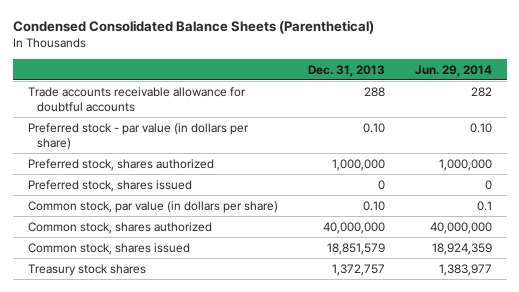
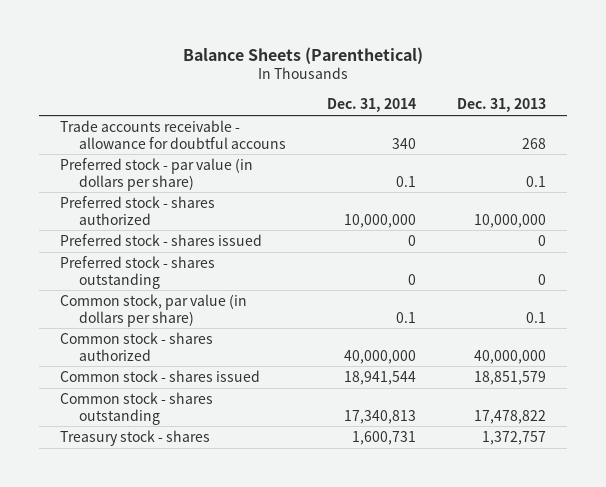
- Condensed Consolidated Balance Sheets (Parenthetical)
+ Balance Sheets (Parenthetical)
- | Dec. 31, 2013 | Jun. 29, 2014
+ | Dec. 31, 2014 | Dec. 31, 2013
- Trade accounts receivable allowance for doubtful accounts | 288 | 282
- Preferred stock - par value (in dollars per share) | 0.10 | 0.10
- Preferred stock, shares authorized | 1,000,000 | 1,000,000
- Preferred stock, shares issued | 0 | 0
- Common stock, par value (in dollars per share) | 0.10 | 0.1
- Common stock, shares authorized | 40,000,000 | 40,000,000
- Common stock, shares issued | 18,851,579 | 18,924,359
- Treasury stock shares | 1,372,757 | 1,383,977
+ Trade accounts receivable - allowance for doubtful accouns | 340 | 268
+ Preferred stock - par value (in dollars per share) | 0.1 | 0.1
+ Preferred stock - shares authorized | 10,000,000 | 10,000,000
+ Preferred stock - shares issued | 0 | 0
+ Preferred stock - shares outstanding | 0 | 0
+ Common stock, par value (in dollars per share) | 0.1 | 0.1
+ Common stock - shares authorized | 40,000,000 | 40,000,000
+ Common stock - shares issued | 18,941,544 | 18,851,579
+ Common stock - shares outstanding | 17,340,813 | 17,478,822
+ Treasury stock - shares | 1,600,731 | 1,372,757

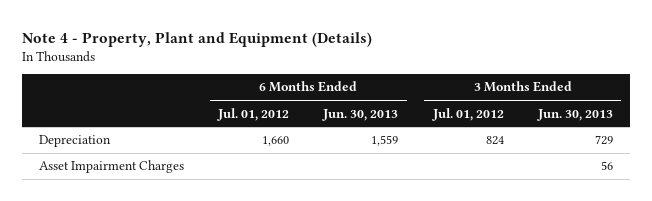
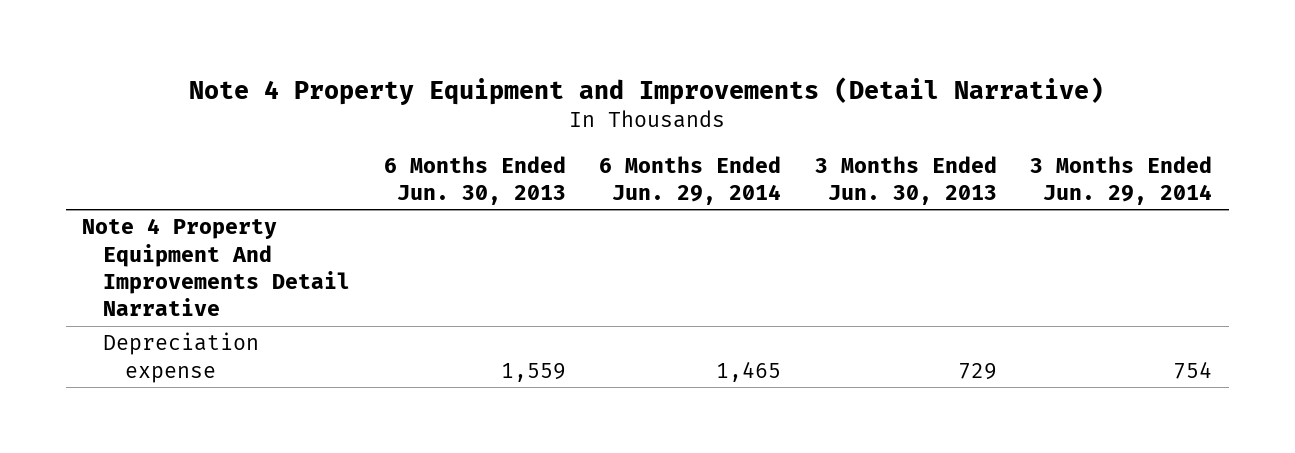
- Note 4 - Property, Plant and Equipment (Details)
+ Note 4 Property Equipment and Improvements (Detail Narrative)
- | 6 Months Ended Jul. 01, 2012 | 6 Months Ended Jun. 30, 2013 | 3 Months Ended Jul. 01, 2012 | 3 Months Ended Jun. 30, 2013
+ | 6 Months Ended Jun. 30, 2013 | 6 Months Ended Jun. 29, 2014 | 3 Months Ended Jun. 30, 2013 | 3 Months Ended Jun. 29, 2014
- Depreciation | 1,660 | 1,559 | 824 | 729
- Asset Impairment Charges | | | | 56
+ Note 4 Property Equipment And Improvements Detail Narrative
+ Depreciation expense | 1,559 | 1,465 | 729 | 754

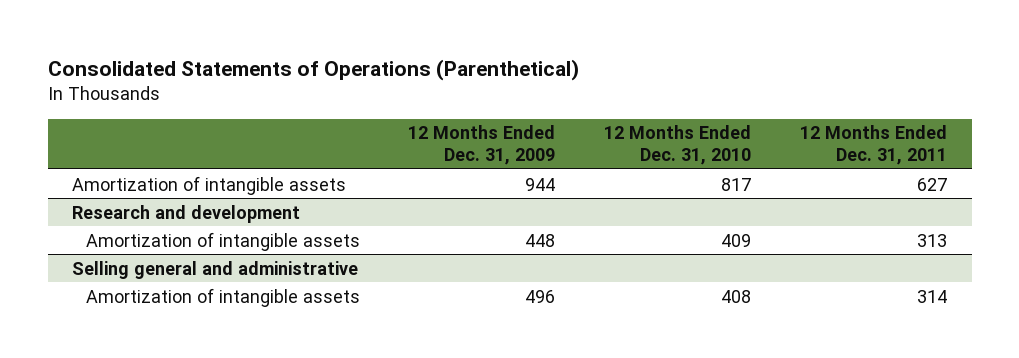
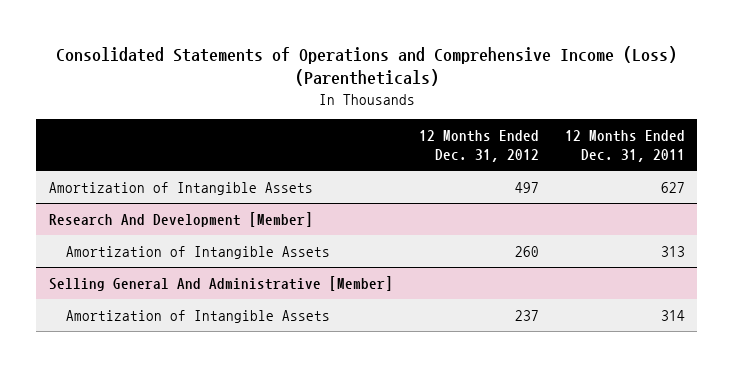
- Consolidated Statements of Operations (Parenthetical)
+ Consolidated Statements of Operations and Comprehensive Income (Loss) (Parentheticals)
- | 12 Months Ended Dec. 31, 2009 | 12 Months Ended Dec. 31, 2010 | 12 Months Ended Dec. 31, 2011
+ | 12 Months Ended Dec. 31, 2012 | 12 Months Ended Dec. 31, 2011
- Amortization of intangible assets | 944 | 817 | 627
- Research and development
- Amortization of intangible assets | 448 | 409 | 313
- Selling general and administrative
- Amortization of intangible assets | 496 | 408 | 314
+ Amortization of Intangible Assets | 497 | 627
+ Research And Development [Member]
+ Amortization of Intangible Assets | 260 | 313
+ Selling General And Administrative [Member]
+ Amortization of Intangible Assets | 237 | 314

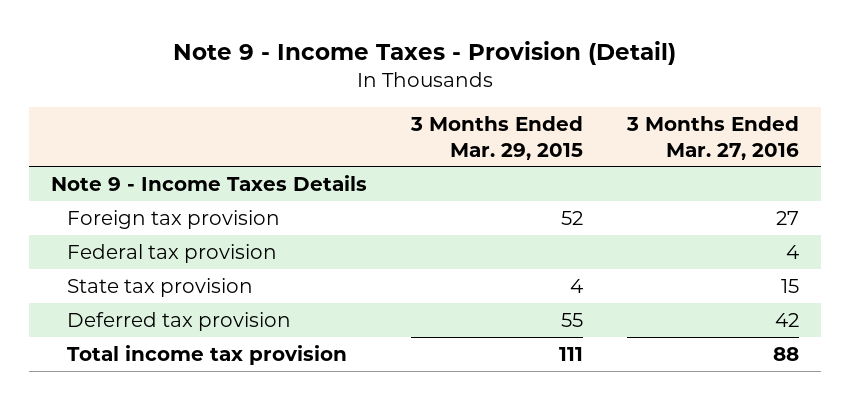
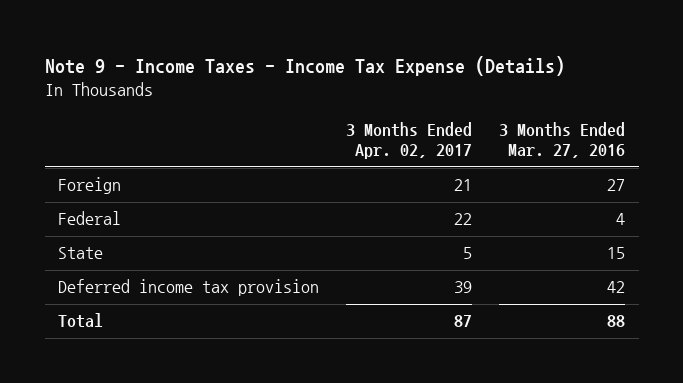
- Note 9 - Income Taxes - Provision (Detail)
+ Note 9 - Income Taxes - Income Tax Expense (Details)
- | 3 Months Ended Mar. 29, 2015 | 3 Months Ended Mar. 27, 2016
+ | 3 Months Ended Apr. 02, 2017 | 3 Months Ended Mar. 27, 2016
- Note 9 - Income Taxes Details
- Foreign tax provision | 52 | 27
- Federal tax provision | | 4
- State tax provision | 4 | 15
- Deferred tax provision | 55 | 42
- Total income tax provision | 111 | 88
+ Foreign | 21 | 27
+ Federal | 22 | 4
+ State | 5 | 15
+ Deferred income tax provision | 39 | 42
+ Total | 87 | 88

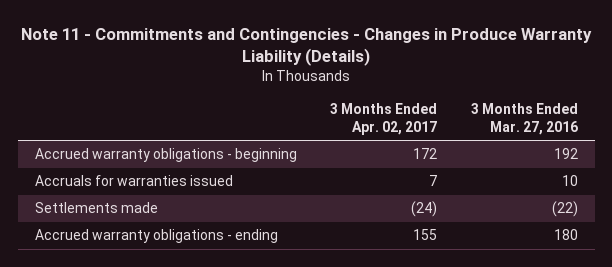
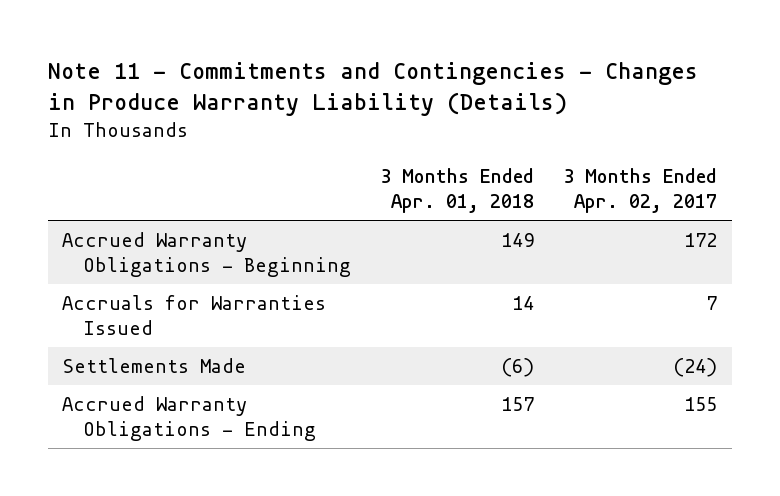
- | 3 Months Ended Apr. 02, 2017 | 3 Months Ended Mar. 27, 2016
+ | 3 Months Ended Apr. 01, 2018 | 3 Months Ended Apr. 02, 2017
- Accrued warranty obligations - beginning | 172 | 192
- Accruals for warranties issued | 7 | 10
- Settlements made | (24) | (22)
- Accrued warranty obligations - ending | 155 | 180
+ Accrued Warranty Obligations - Beginning | 149 | 172
+ Accruals for Warranties Issued | 14 | 7
+ Settlements Made | (6) | (24)
+ Accrued Warranty Obligations - Ending | 157 | 155

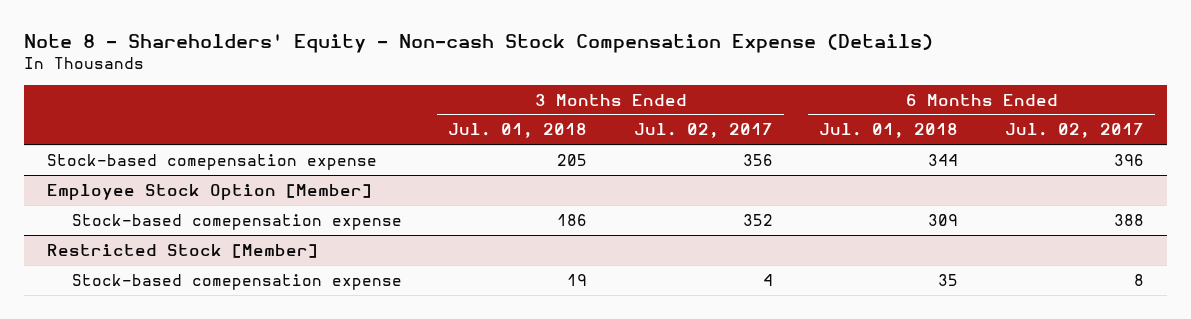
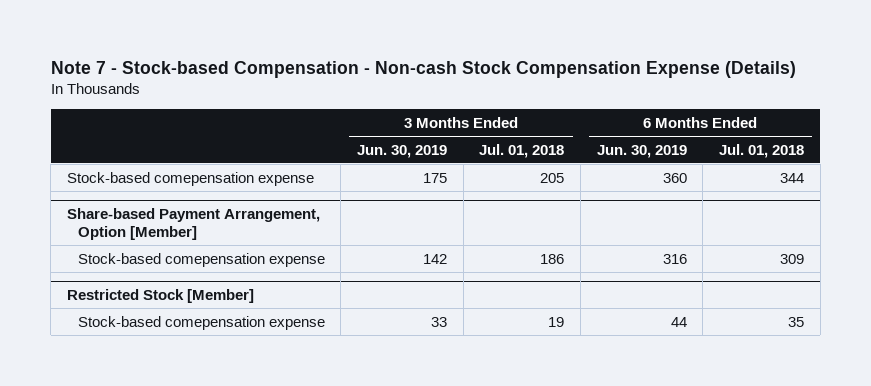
- Note 8 - Shareholders' Equity - Non-cash Stock Compensation Expense (Details)
+ Note 7 - Stock-based Compensation - Non-cash Stock Compensation Expense (Details)
- | 3 Months Ended Jul. 01, 2018 | 3 Months Ended Jul. 02, 2017 | 6 Months Ended Jul. 01, 2018 | 6 Months Ended Jul. 02, 2017
+ | 3 Months Ended Jun. 30, 2019 | 3 Months Ended Jul. 01, 2018 | 6 Months Ended Jun. 30, 2019 | 6 Months Ended Jul. 01, 2018
- Employee Stock Option [Member]
+ Share-based Payment Arrangement, Option [Member]

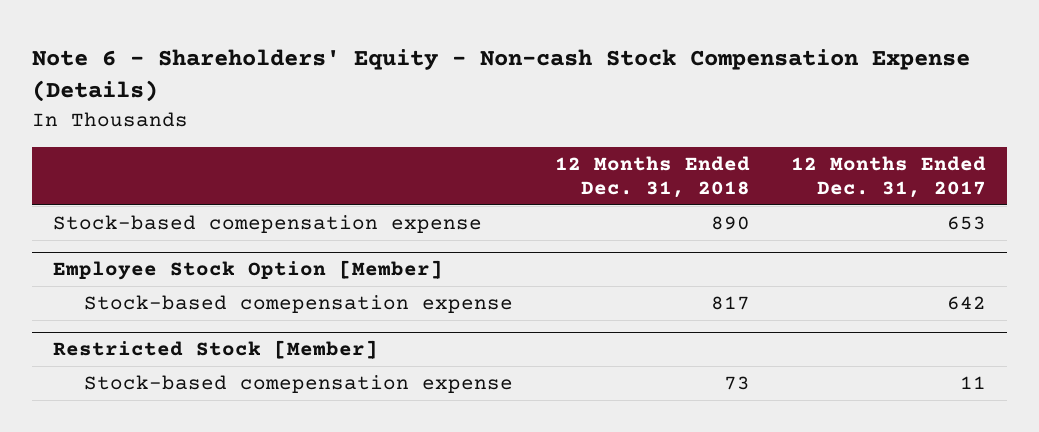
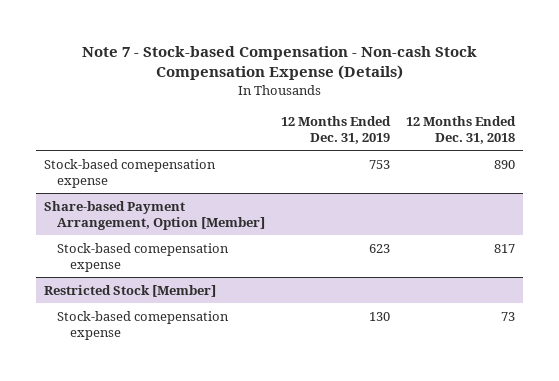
- Note 6 - Shareholders' Equity - Non-cash Stock Compensation Expense (Details)
+ Note 7 - Stock-based Compensation - Non-cash Stock Compensation Expense (Details)
- | 12 Months Ended Dec. 31, 2018 | 12 Months Ended Dec. 31, 2017
+ | 12 Months Ended Dec. 31, 2019 | 12 Months Ended Dec. 31, 2018
- Employee Stock Option [Member]
+ Share-based Payment Arrangement, Option [Member]

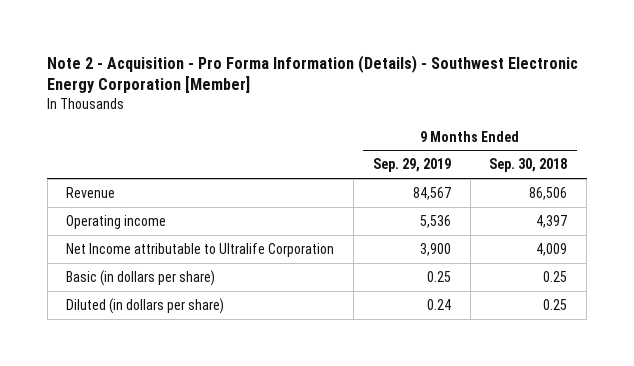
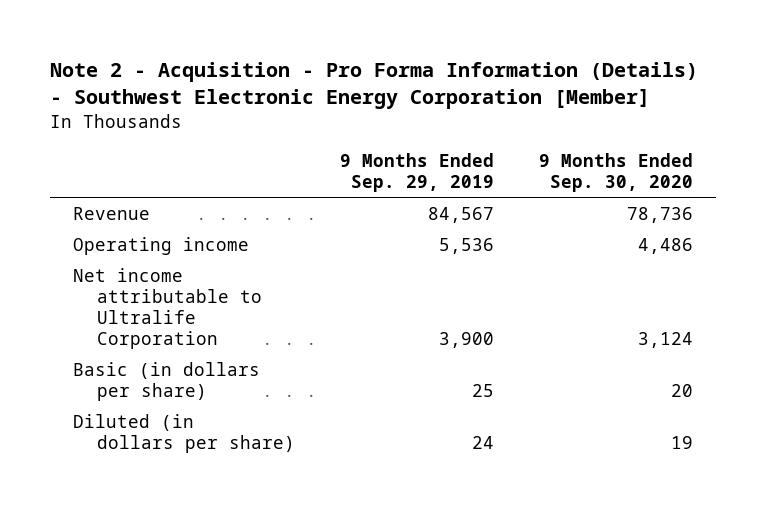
- | 9 Months Ended Sep. 29, 2019 | 9 Months Ended Sep. 30, 2018
+ | 9 Months Ended Sep. 29, 2019 | 9 Months Ended Sep. 30, 2020
- Net Income attributable to Ultralife Corporation | 3,900 | 4,009
- Basic (in dollars per share) | 0.25 | 0.25
- Diluted (in dollars per share) | 0.24 | 0.25
+ Net income attributable to Ultralife Corporation | 3,900 | 3,124
+ Basic (in dollars per share) | 25 | 20
+ Diluted (in dollars per share) | 24 | 19

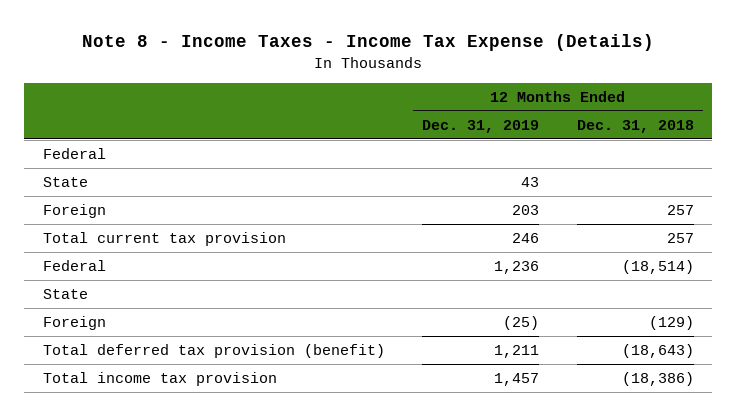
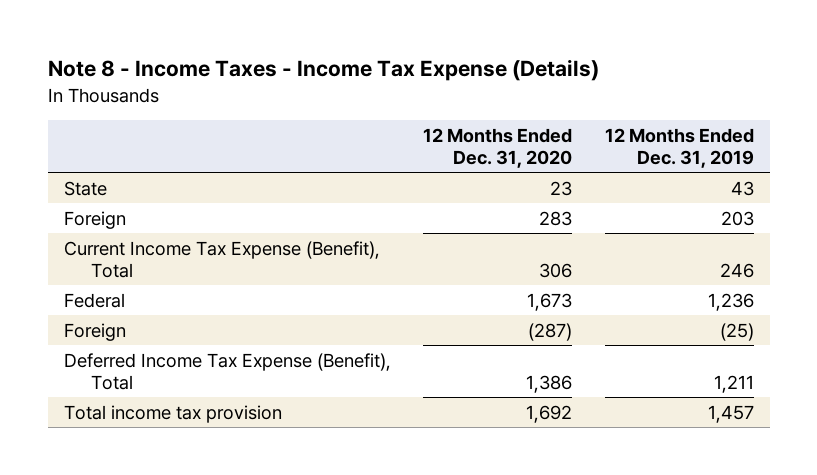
- | 12 Months Ended Dec. 31, 2019 | 12 Months Ended Dec. 31, 2018
+ | 12 Months Ended Dec. 31, 2020 | 12 Months Ended Dec. 31, 2019
- Federal
- Total current tax provision | 246 | 257
+ Current Income Tax Expense (Benefit), Total | 306 | 246
- State
- Total deferred tax provision (benefit) | 1,211 | (18,643)
+ Deferred Income Tax Expense (Benefit), Total | 1,386 | 1,211

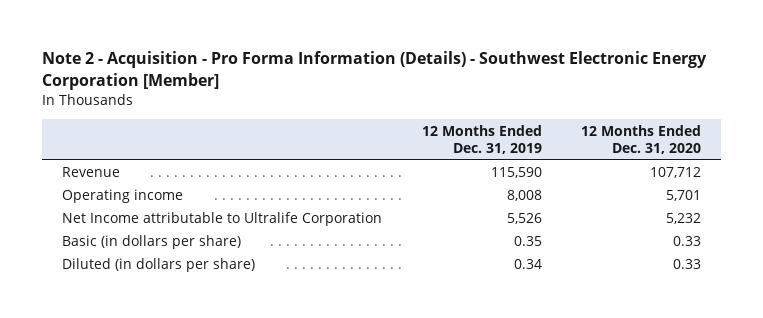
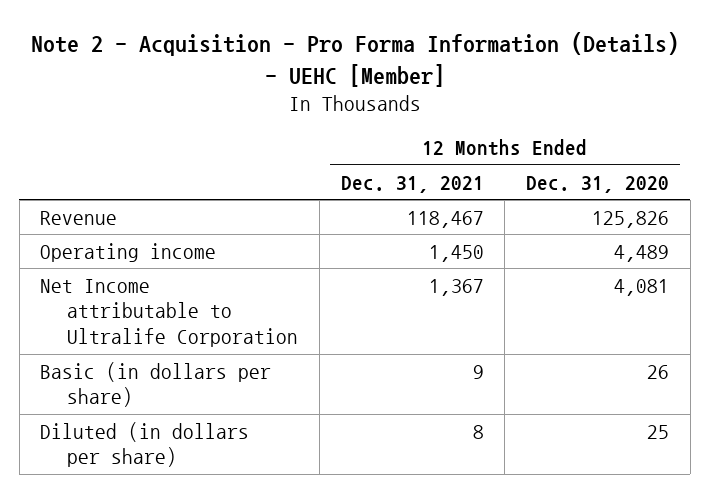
- Note 2 - Acquisition - Pro Forma Information (Details) - Southwest Electronic Energy Corporation [Member]
+ Note 2 - Acquisition - Pro Forma Information (Details) - UEHC [Member]
- | 12 Months Ended Dec. 31, 2019 | 12 Months Ended Dec. 31, 2020
+ | 12 Months Ended Dec. 31, 2021 | 12 Months Ended Dec. 31, 2020
- Revenue | 115,590 | 107,712
- Operating income | 8,008 | 5,701
- Net Income attributable to Ultralife Corporation | 5,526 | 5,232
- Basic (in dollars per share) | 0.35 | 0.33
- Diluted (in dollars per share) | 0.34 | 0.33
+ Revenue | 118,467 | 125,826
+ Operating income | 1,450 | 4,489
+ Net Income attributable to Ultralife Corporation | 1,367 | 4,081
+ Basic (in dollars per share) | 9 | 26
+ Diluted (in dollars per share) | 8 | 25

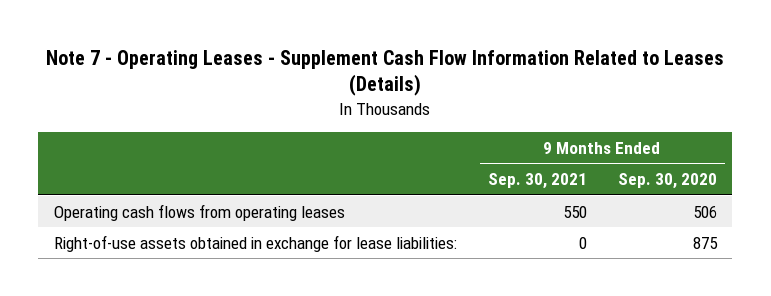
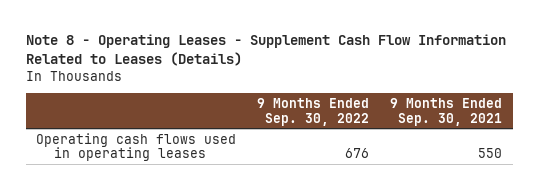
- Note 7 - Operating Leases - Supplement Cash Flow Information Related to Leases (Details)
+ Note 8 - Operating Leases - Supplement Cash Flow Information Related to Leases (Details)
- | 9 Months Ended Sep. 30, 2021 | 9 Months Ended Sep. 30, 2020
+ | 9 Months Ended Sep. 30, 2022 | 9 Months Ended Sep. 30, 2021
- Operating cash flows from operating leases | 550 | 506
- Right-of-use assets obtained in exchange for lease liabilities: | 0 | 875
+ Operating cash flows used in operating leases | 676 | 550

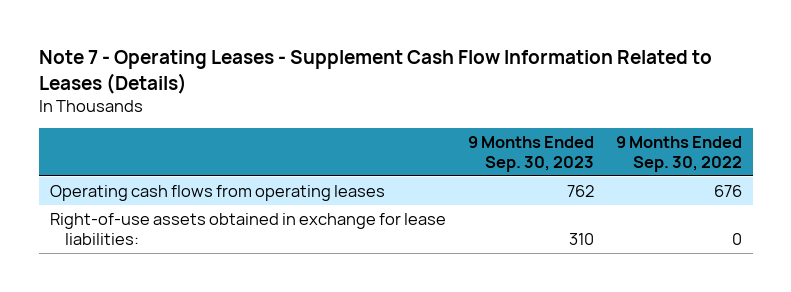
- Note 8 - Operating Leases - Supplement Cash Flow Information Related to Leases (Details)
+ Note 7 - Operating Leases - Supplement Cash Flow Information Related to Leases (Details)
- | 9 Months Ended Sep. 30, 2022 | 9 Months Ended Sep. 30, 2021
+ | 9 Months Ended Sep. 30, 2023 | 9 Months Ended Sep. 30, 2022
- Operating cash flows used in operating leases | 676 | 550
+ Operating cash flows from operating leases | 762 | 676
+ Right-of-use assets obtained in exchange for lease liabilities: | 310 | 0

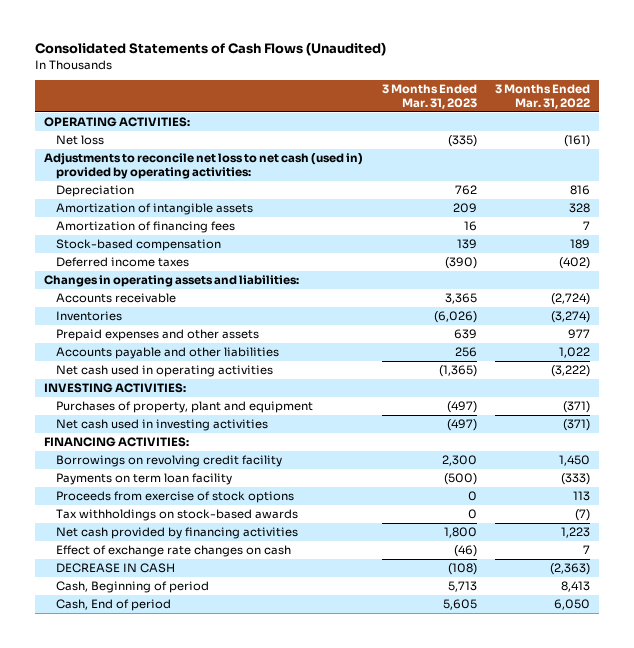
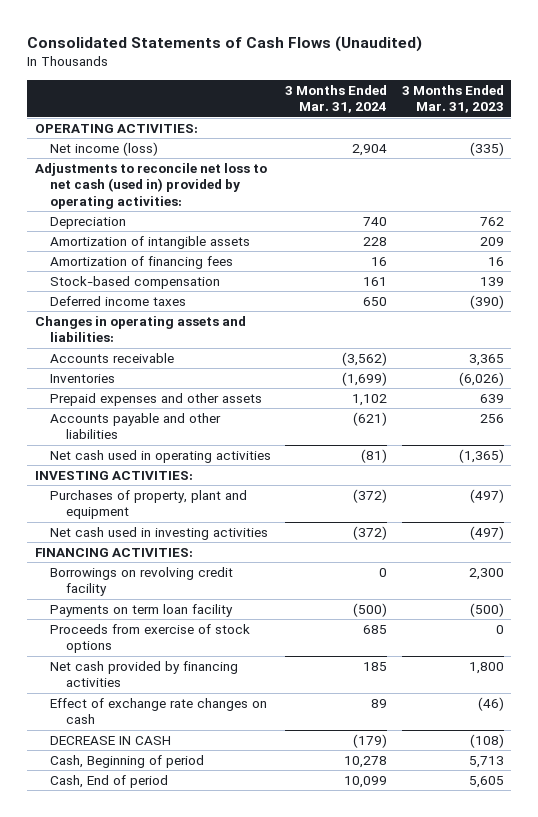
- | 3 Months Ended Mar. 31, 2023 | 3 Months Ended Mar. 31, 2022
+ | 3 Months Ended Mar. 31, 2024 | 3 Months Ended Mar. 31, 2023
- Net loss | (335) | (161)
+ Net income (loss) | 2,904 | (335)
- Tax withholdings on stock-based awards | 0 | (7)

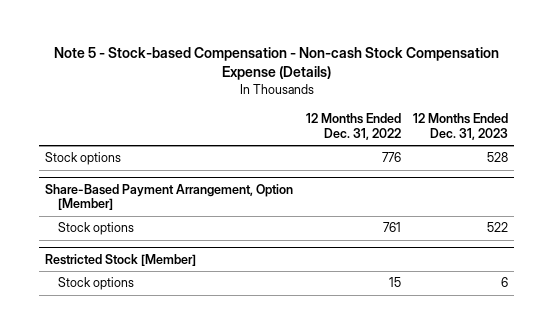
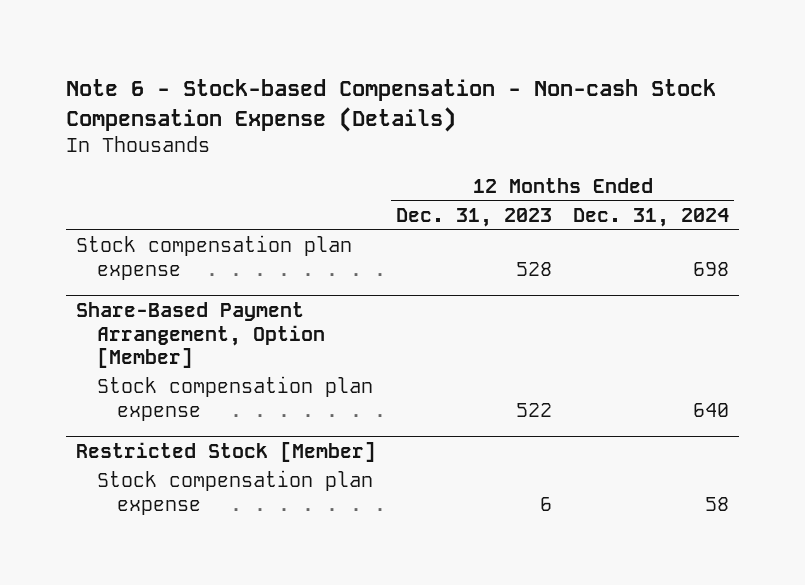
- Note 5 - Stock-based Compensation - Non-cash Stock Compensation Expense (Details)
+ Note 6 - Stock-based Compensation - Non-cash Stock Compensation Expense (Details)
- | 12 Months Ended Dec. 31, 2022 | 12 Months Ended Dec. 31, 2023
+ | 12 Months Ended Dec. 31, 2023 | 12 Months Ended Dec. 31, 2024
- Stock options | 776 | 528
+ Stock compensation plan expense | 528 | 698
@ Share-Based Payment Arrangement, Option [Member]
- Stock options | 761 | 522
+ Stock compensation plan expense | 522 | 640
@ Restricted Stock [Member]
- Stock options | 15 | 6
+ Stock compensation plan expense | 6 | 58

